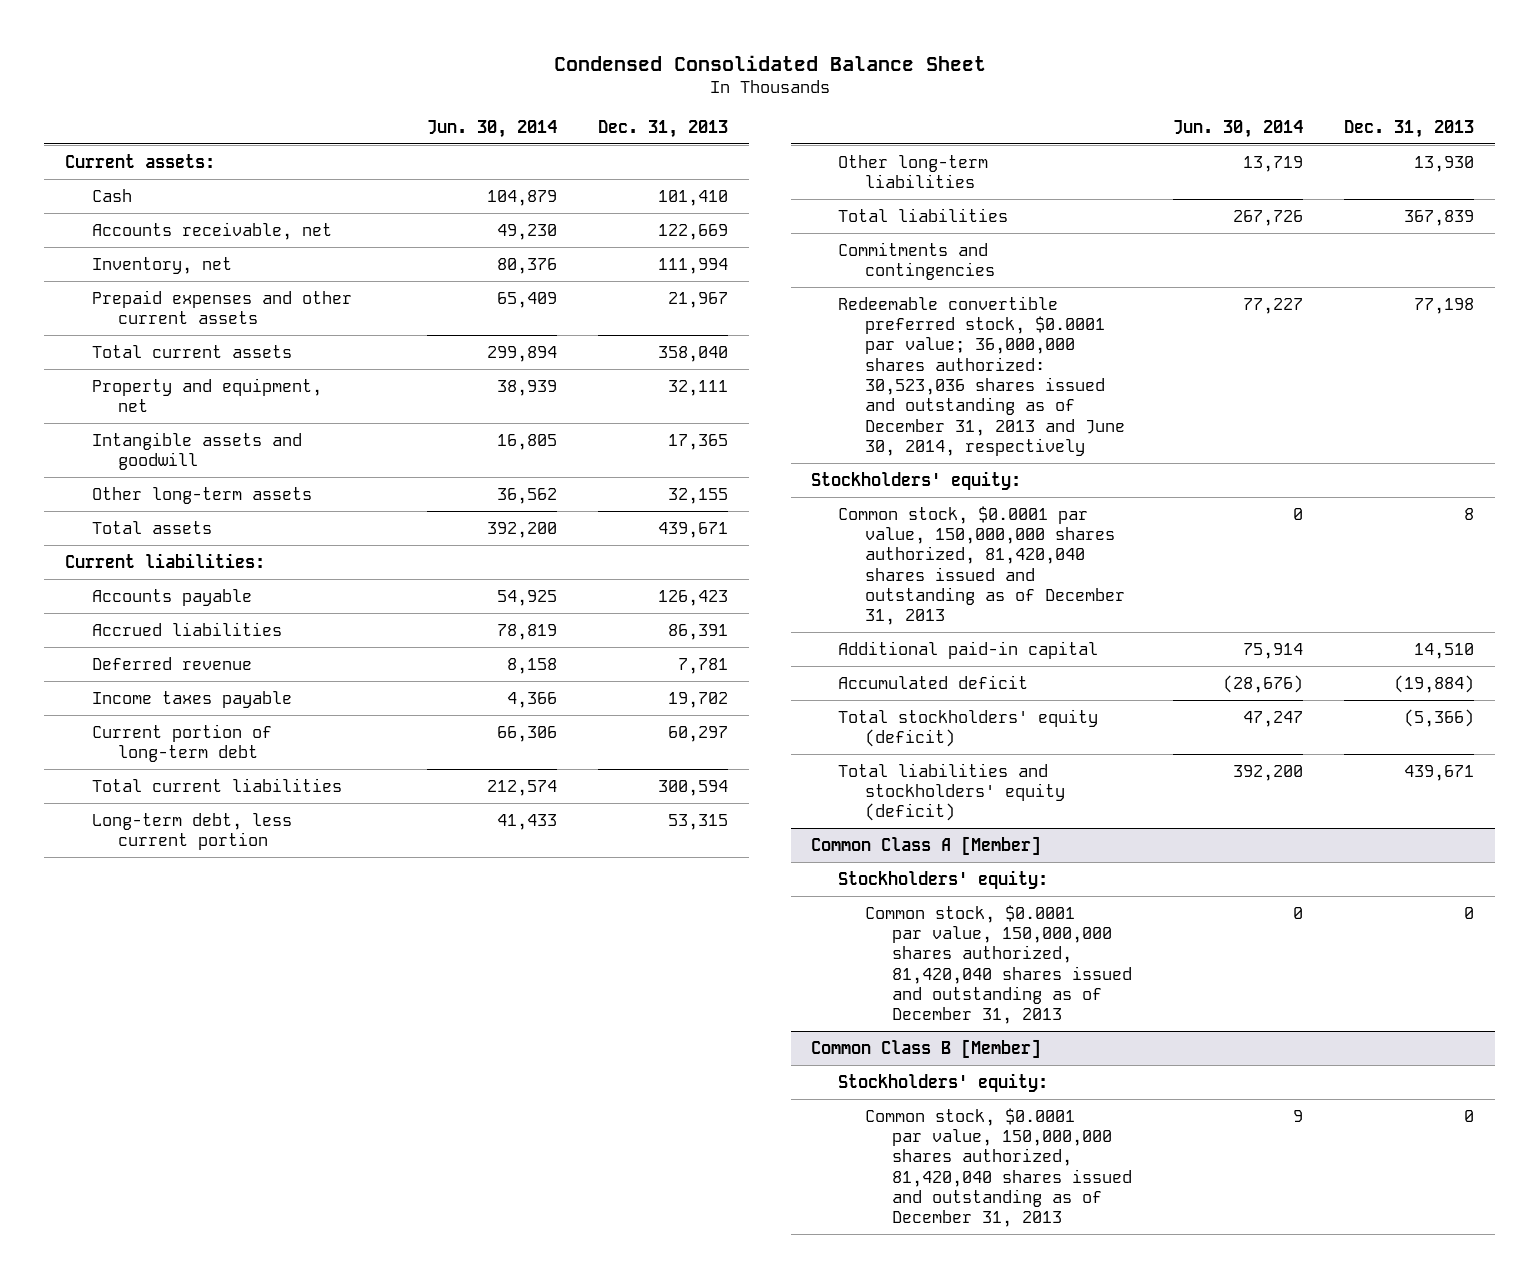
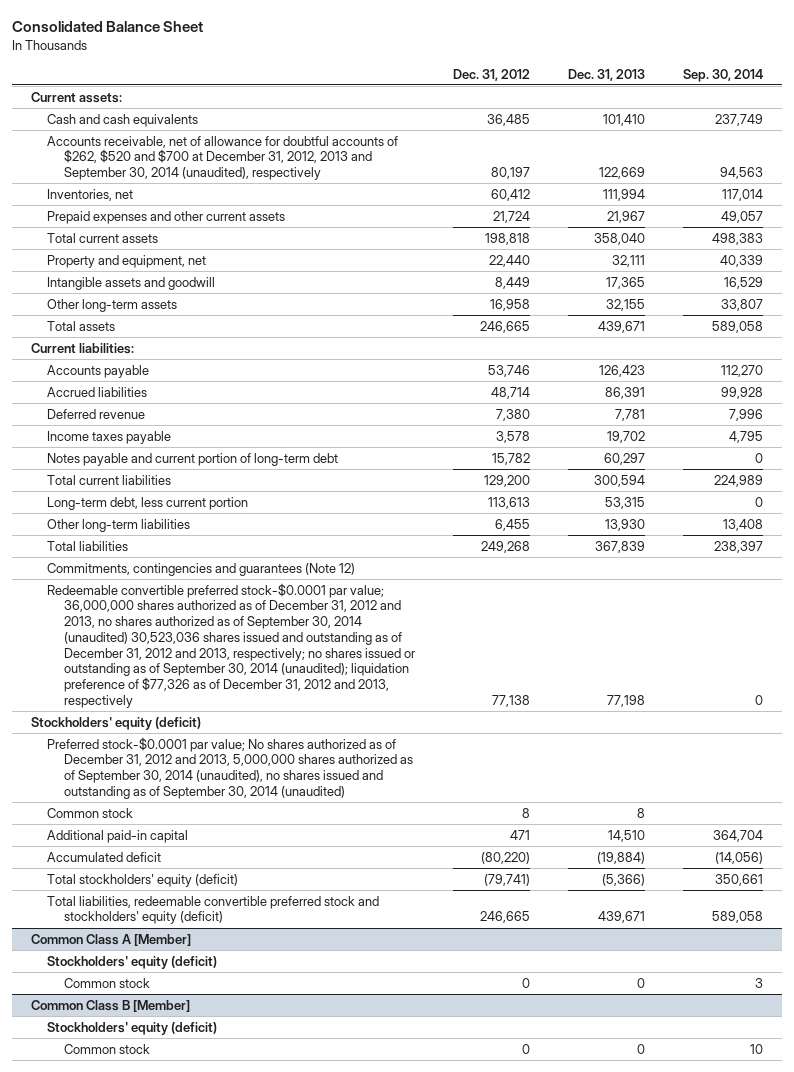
- Condensed Consolidated Balance Sheet
+ Consolidated Balance Sheet
- | Jun. 30, 2014 | Dec. 31, 2013
+ | Dec. 31, 2012 | Dec. 31, 2013 | Sep. 30, 2014
- Cash | 104,879 | 101,410
- Accounts receivable, net | 49,230 | 122,669
- Inventory, net | 80,376 | 111,994
+ Cash and cash equivalents | 36,485 | 101,410 | 237,749
+ Accounts receivable, net of allowance for doubtful accounts of $262, $520 and $700 at December 31, 2012, 2013 and September 30, 2014 (unaudited), respectively | 80,197 | 122,669 | 94,563
+ Inventories, net | 60,412 | 111,994 | 117,014
- Current portion of long-term debt | 66,306 | 60,297
+ Notes payable and current portion of long-term debt | 15,782 | 60,297 | 0
- Commitments and contingencies
- Redeemable convertible preferred stock, $0.0001 par value; 36,000,000 shares authorized: 30,523,036 shares issued and outstanding as of December 31, 2013 and June 30, 2014, respectively | 77,227 | 77,198
- Stockholders' equity:
- Common stock, $0.0001 par value, 150,000,000 shares authorized, 81,420,040 shares issued and outstanding as of December 31, 2013 | 0 | 8
+ Commitments, contingencies and guarantees (Note 12)
+ Redeemable convertible preferred stock-$0.0001 par value; 36,000,000 shares authorized as of December 31, 2012 and 2013, no shares authorized as of September 30, 2014 (unaudited) 30,523,036 shares issued and outstanding as of December 31, 2012 and 2013, respectively; no shares issued or outstanding as of September 30, 2014 (unaudited); liquidation preference of $77,326 as of December 31, 2012 and 2013, respectively | 77,138 | 77,198 | 0
+ Stockholders' equity (deficit)
+ Preferred stock-$0.0001 par value; No shares authorized as of December 31, 2012 and 2013, 5,000,000 shares authorized as of September 30, 2014 (unaudited), no shares issued and outstanding as of September 30, 2014 (unaudited)
+ Common stock | 8 | 8 |
- Total liabilities and stockholders' equity (deficit) | 392,200 | 439,671
+ Total liabilities, redeemable convertible preferred stock and stockholders' equity (deficit) | 246,665 | 439,671 | 589,058
@ Common Class A [Member]
- Stockholders' equity:
- Common stock, $0.0001 par value, 150,000,000 shares authorized, 81,420,040 shares issued and outstanding as of December 31, 2013 | 0 | 0
+ Stockholders' equity (deficit)
+ Common stock | 0 | 0 | 3
@ Common Class B [Member]
- Stockholders' equity:
- Common stock, $0.0001 par value, 150,000,000 shares authorized, 81,420,040 shares issued and outstanding as of December 31, 2013 | 9 | 0
+ Stockholders' equity (deficit)
+ Common stock | 0 | 0 | 10

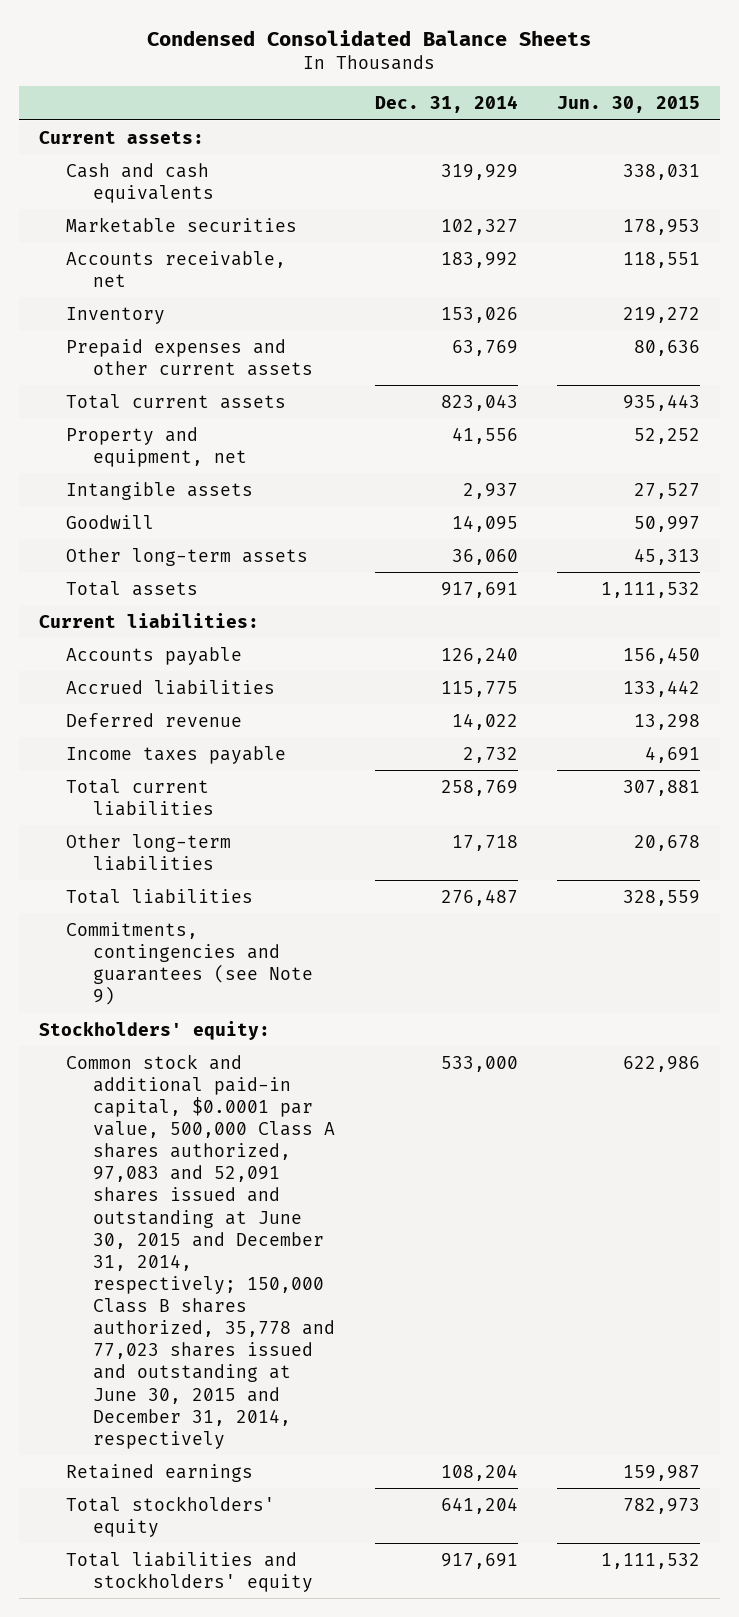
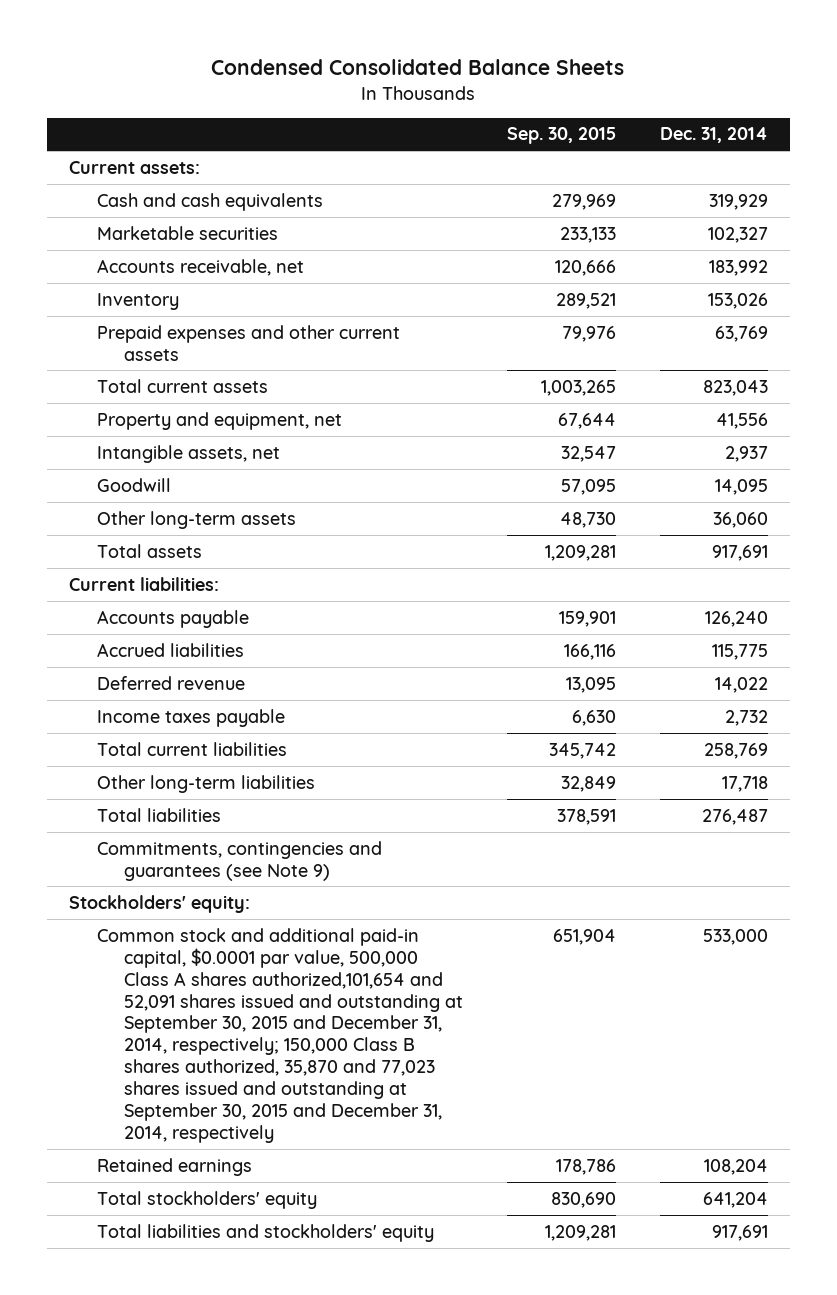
- | Dec. 31, 2014 | Jun. 30, 2015
+ | Sep. 30, 2015 | Dec. 31, 2014
- Intangible assets | 2,937 | 27,527
+ Intangible assets, net | 32,547 | 2,937
- Common stock and additional paid-in capital, $0.0001 par value, 500,000 Class A shares authorized, 97,083 and 52,091 shares issued and outstanding at June 30, 2015 and December 31, 2014, respectively; 150,000 Class B shares authorized, 35,778 and 77,023 shares issued and outstanding at June 30, 2015 and December 31, 2014, respectively | 533,000 | 622,986
+ Common stock and additional paid-in capital, $0.0001 par value, 500,000 Class A shares authorized,101,654 and 52,091 shares issued and outstanding at September 30, 2015 and December 31, 2014, respectively; 150,000 Class B shares authorized, 35,870 and 77,023 shares issued and outstanding at September 30, 2015 and December 31, 2014, respectively | 651,904 | 533,000

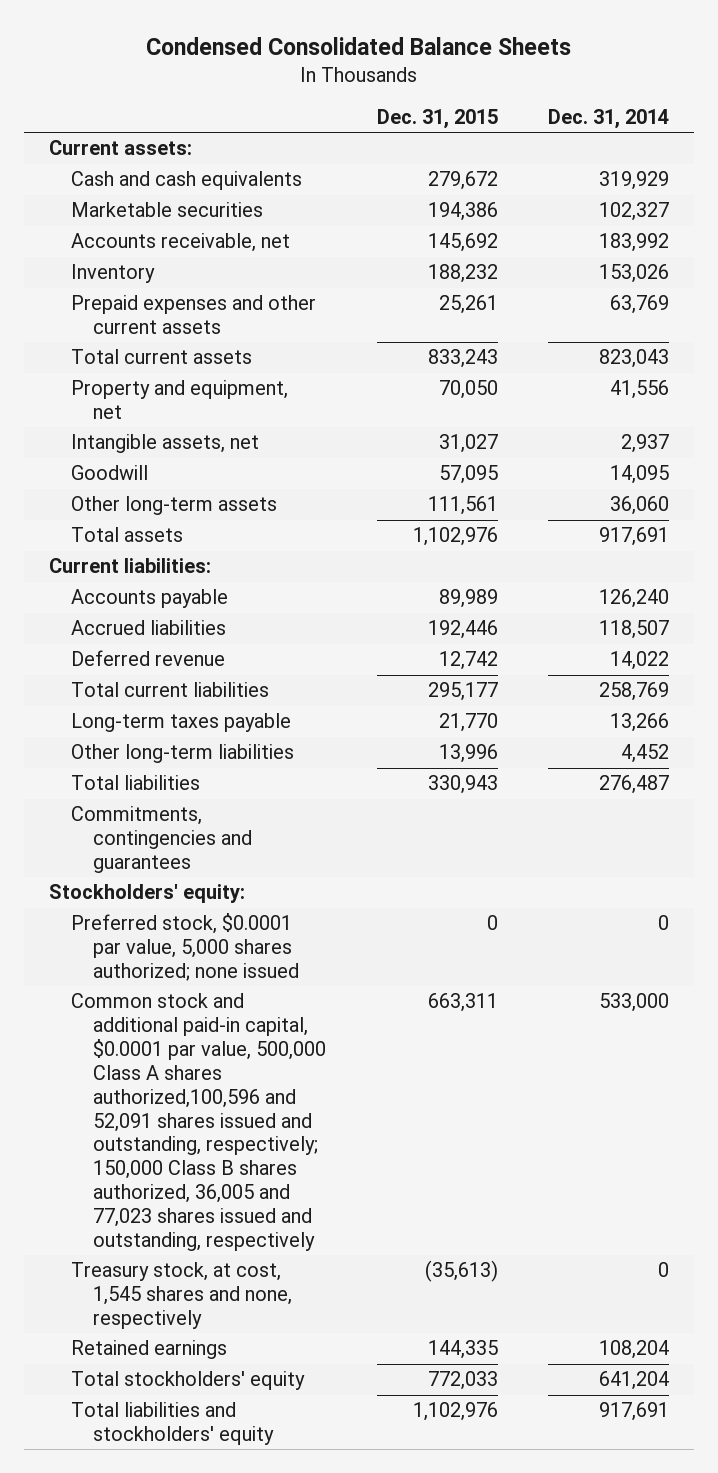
- | Sep. 30, 2015 | Dec. 31, 2014
+ | Dec. 31, 2015 | Dec. 31, 2014
- Accrued liabilities | 166,116 | 115,775
+ Accrued liabilities | 192,446 | 118,507
- Income taxes payable | 6,630 | 2,732
- Other long-term liabilities | 32,849 | 17,718
+ Long-term taxes payable | 21,770 | 13,266
+ Other long-term liabilities | 13,996 | 4,452
- Commitments, contingencies and guarantees (see Note 9)
+ Commitments, contingencies and guarantees
- Common stock and additional paid-in capital, $0.0001 par value, 500,000 Class A shares authorized,101,654 and 52,091 shares issued and outstanding at September 30, 2015 and December 31, 2014, respectively; 150,000 Class B shares authorized, 35,870 and 77,023 shares issued and outstanding at September 30, 2015 and December 31, 2014, respectively | 651,904 | 533,000
+ Preferred stock, $0.0001 par value, 5,000 shares authorized; none issued | 0 | 0
+ Common stock and additional paid-in capital, $0.0001 par value, 500,000 Class A shares authorized,100,596 and 52,091 shares issued and outstanding, respectively; 150,000 Class B shares authorized, 36,005 and 77,023 shares issued and outstanding, respectively | 663,311 | 533,000
+ Treasury stock, at cost, 1,545 shares and none, respectively | (35,613) | 0

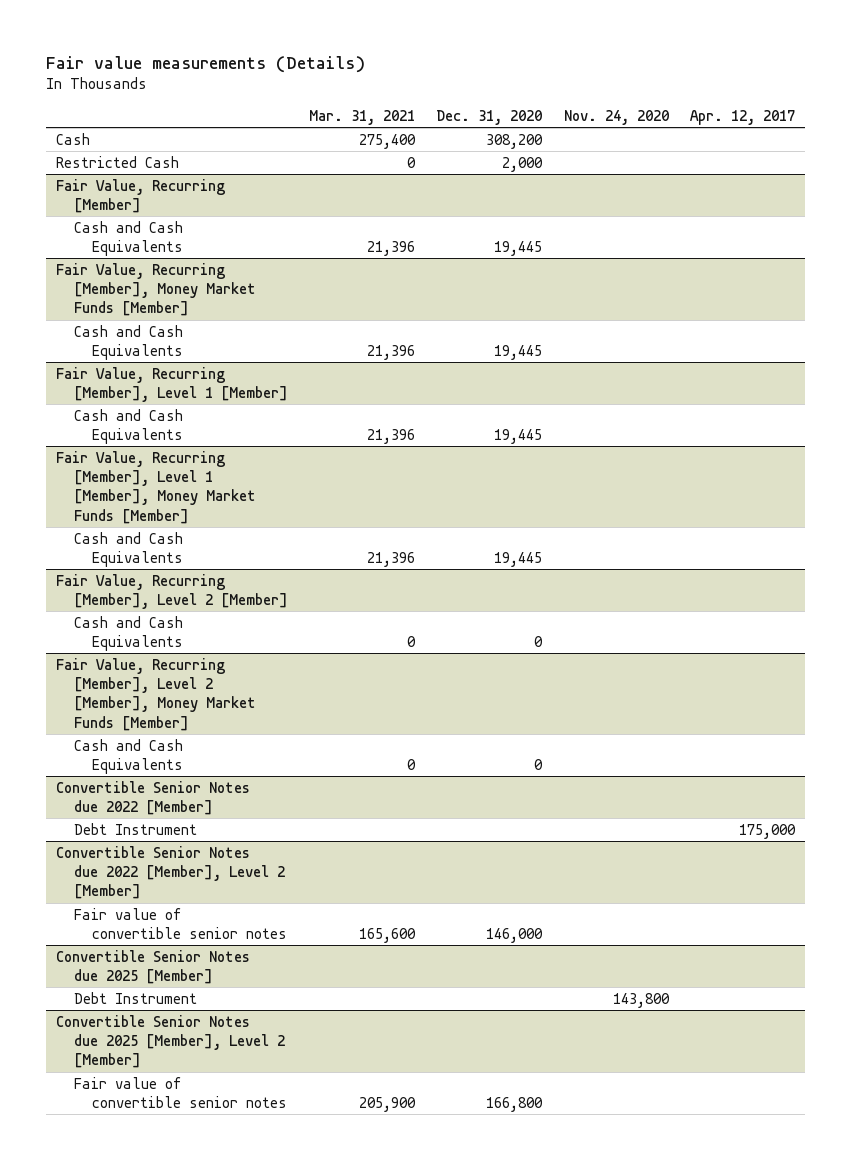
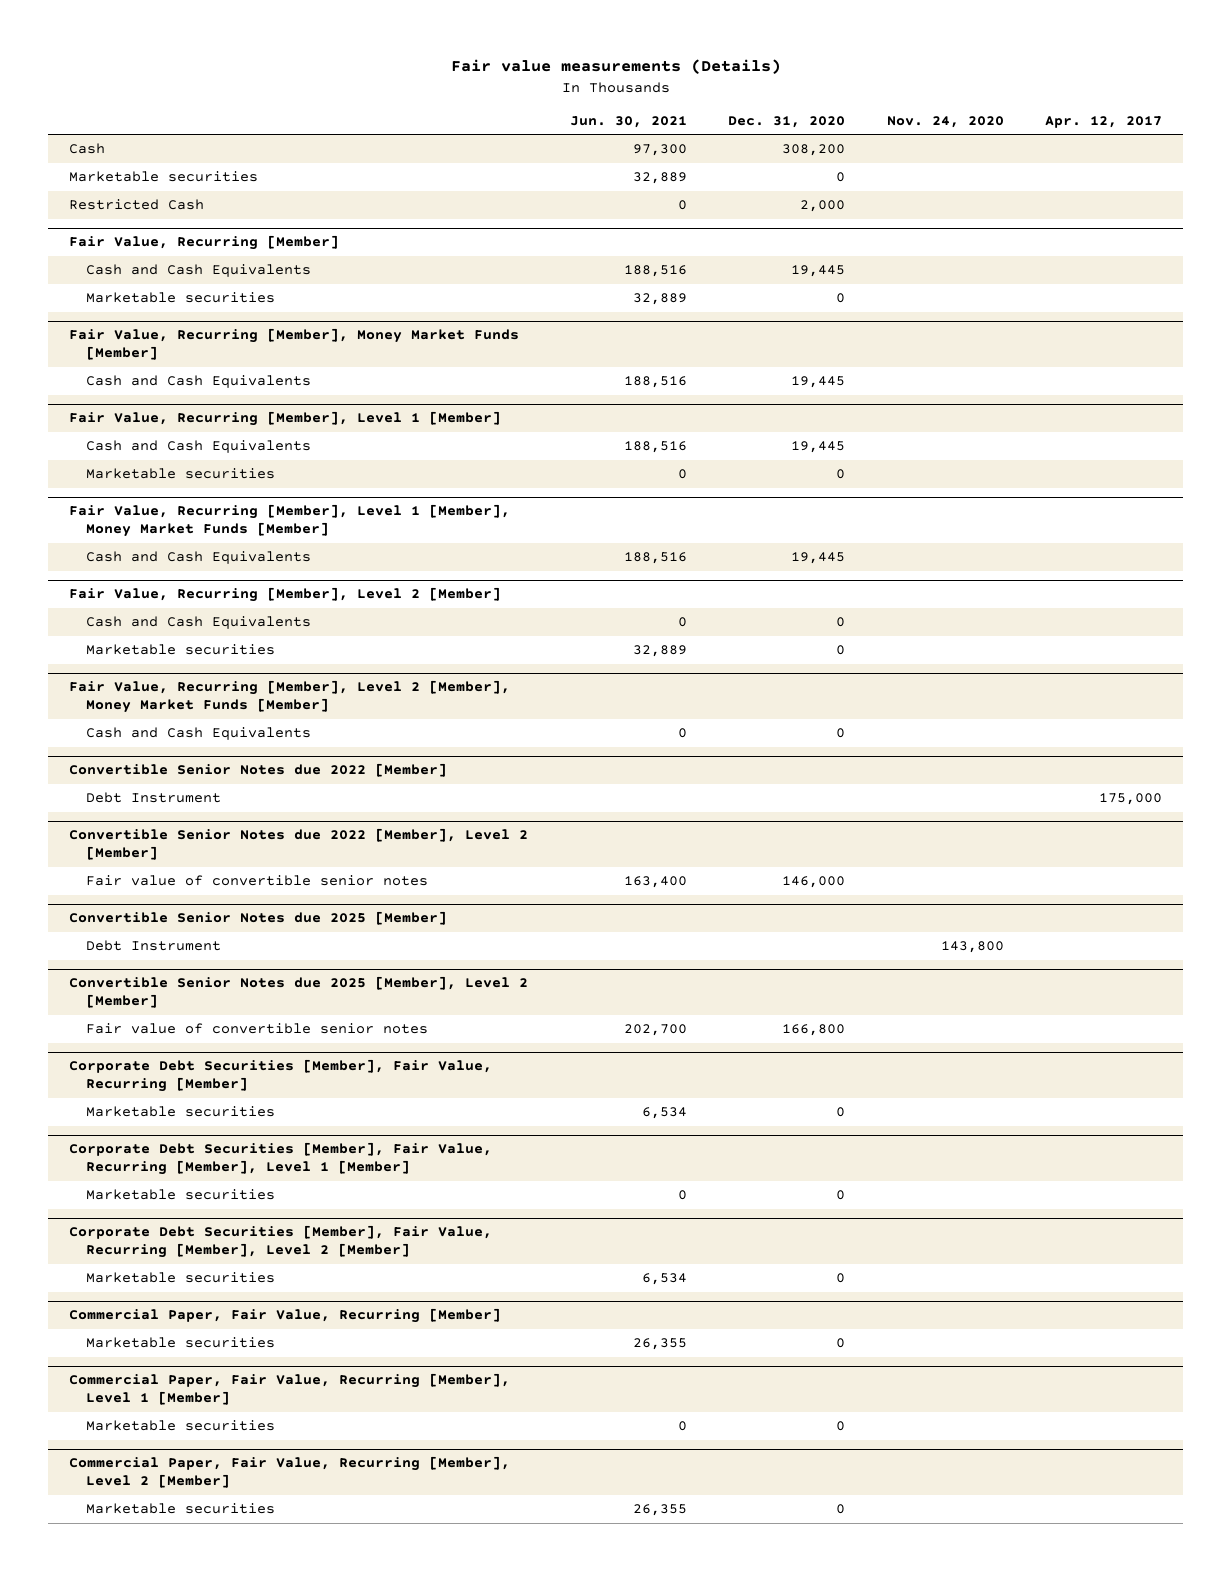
- | Mar. 31, 2021 | Dec. 31, 2020 | Nov. 24, 2020 | Apr. 12, 2017
+ | Jun. 30, 2021 | Dec. 31, 2020 | Nov. 24, 2020 | Apr. 12, 2017
+ Marketable securities | 32,889 | 0 | |
@ Fair Value, Recurring [Member]
+ Marketable securities | 32,889 | 0 | |
@ Fair Value, Recurring [Member], Level 1 [Member]
+ Marketable securities | 0 | 0 | |
@ Fair Value, Recurring [Member], Level 2 [Member]
+ Marketable securities | 32,889 | 0 | |
+ Corporate Debt Securities [Member], Fair Value, Recurring [Member]
+ Marketable securities | 6,534 | 0 | |
+ Corporate Debt Securities [Member], Fair Value, Recurring [Member], Level 1 [Member]
+ Marketable securities | 0 | 0 | |
+ Corporate Debt Securities [Member], Fair Value, Recurring [Member], Level 2 [Member]
+ Marketable securities | 6,534 | 0 | |
+ Commercial Paper, Fair Value, Recurring [Member]
+ Marketable securities | 26,355 | 0 | |
+ Commercial Paper, Fair Value, Recurring [Member], Level 1 [Member]
+ Marketable securities | 0 | 0 | |
+ Commercial Paper, Fair Value, Recurring [Member], Level 2 [Member]
+ Marketable securities | 26,355 | 0 | |

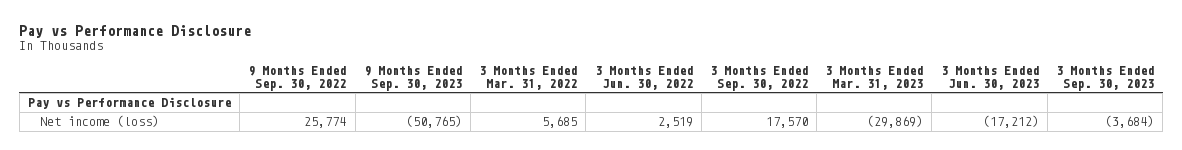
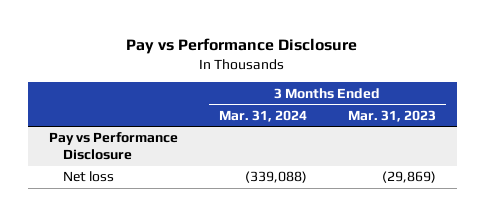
- | 9 Months Ended Sep. 30, 2022 | 9 Months Ended Sep. 30, 2023 | 3 Months Ended Mar. 31, 2022 | 3 Months Ended Jun. 30, 2022 | 3 Months Ended Sep. 30, 2022 | 3 Months Ended Mar. 31, 2023 | 3 Months Ended Jun. 30, 2023 | 3 Months Ended Sep. 30, 2023
+ | 3 Months Ended Mar. 31, 2024 | 3 Months Ended Mar. 31, 2023
- Net income (loss) | 25,774 | (50,765) | 5,685 | 2,519 | 17,570 | (29,869) | (17,212) | (3,684)
+ Net loss | (339,088) | (29,869)

